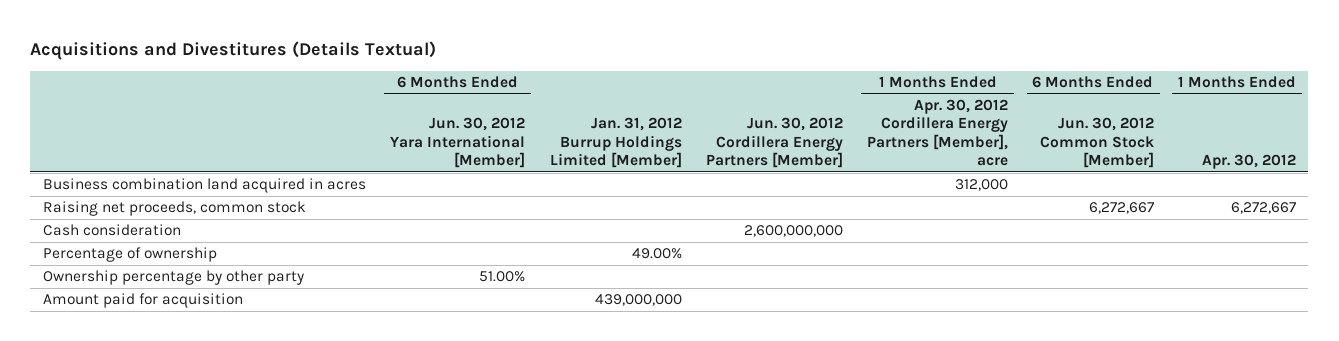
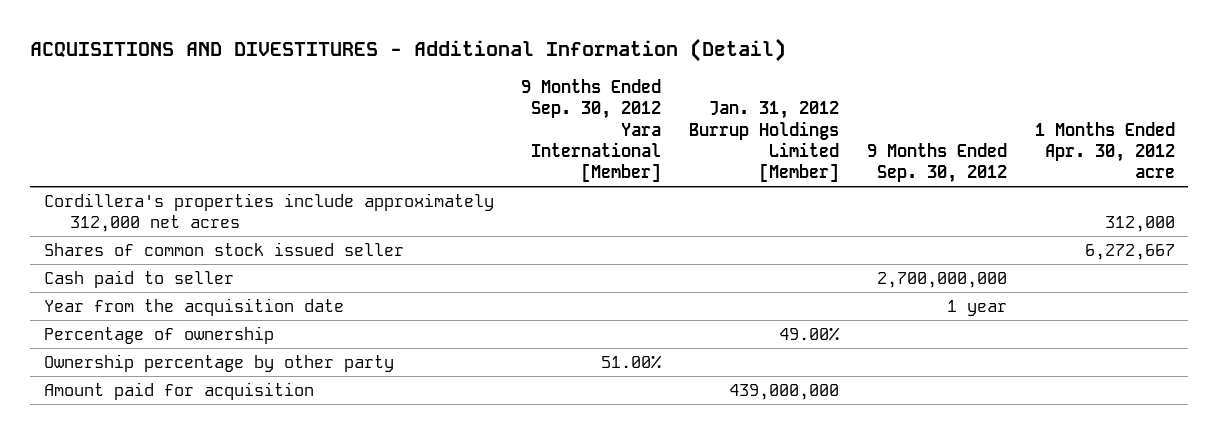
- Acquisitions and Divestitures (Details Textual)
+ ACQUISITIONS AND DIVESTITURES - Additional Information (Detail)
- | 6 Months Ended Jun. 30, 2012 Yara International [Member] | Jan. 31, 2012 Burrup Holdings Limited [Member] | Jun. 30, 2012 Cordillera Energy Partners [Member] | 1 Months Ended Apr. 30, 2012 Cordillera Energy Partners [Member], acre | 6 Months Ended Jun. 30, 2012 Common Stock [Member] | 1 Months Ended Apr. 30, 2012
+ | 9 Months Ended Sep. 30, 2012 Yara International [Member] | Jan. 31, 2012 Burrup Holdings Limited [Member] | 9 Months Ended Sep. 30, 2012 | 1 Months Ended Apr. 30, 2012 acre
- Business combination land acquired in acres | | | | 312,000 | |
- Raising net proceeds, common stock | | | | | 6,272,667 | 6,272,667
- Cash consideration | | | 2,600,000,000 | | |
+ Cordillera's properties include approximately 312,000 net acres | | | | 312,000
+ Shares of common stock issued seller | | | | 6,272,667
+ Cash paid to seller | | | 2,700,000,000 |
+ Year from the acquisition date | | | 1 year |

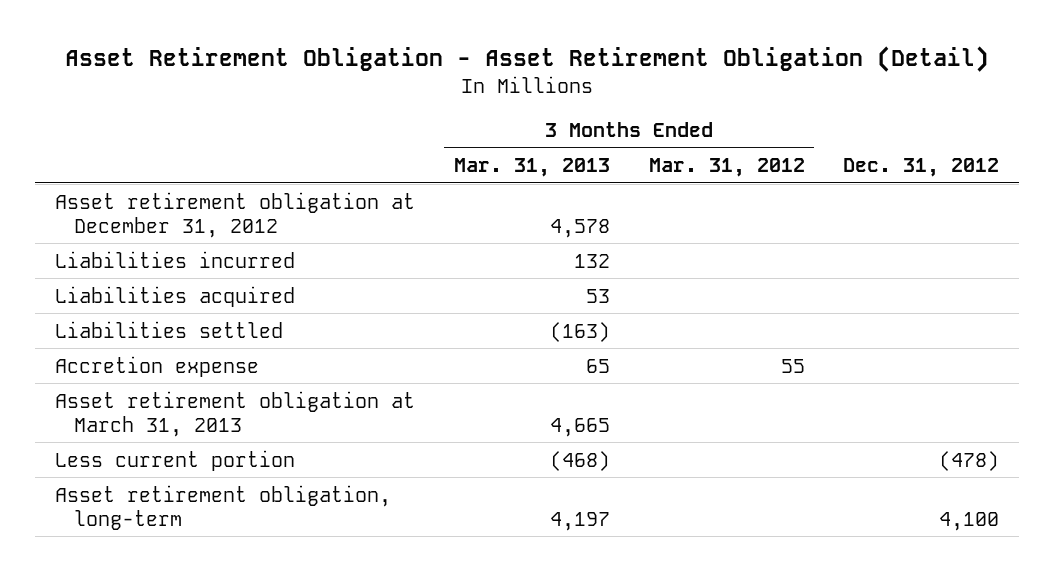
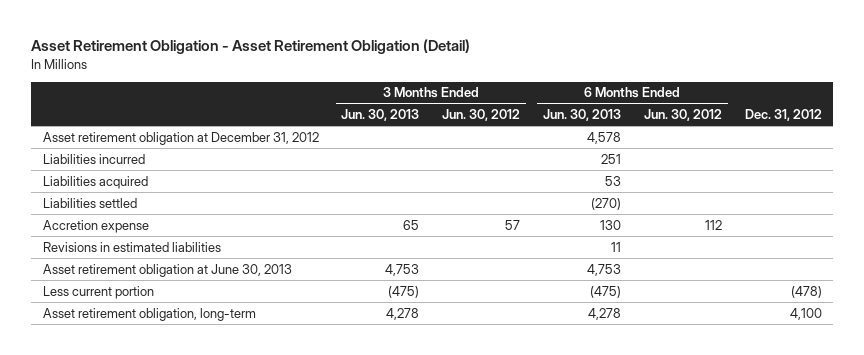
- | 3 Months Ended Mar. 31, 2013 | 3 Months Ended Mar. 31, 2012 | Dec. 31, 2012
+ | 3 Months Ended Jun. 30, 2013 | 3 Months Ended Jun. 30, 2012 | 6 Months Ended Jun. 30, 2013 | 6 Months Ended Jun. 30, 2012 | Dec. 31, 2012
- Asset retirement obligation at March 31, 2013 | 4,665 | |
+ Revisions in estimated liabilities | | | 11 | |
+ Asset retirement obligation at June 30, 2013 | 4,753 | | 4,753 | |

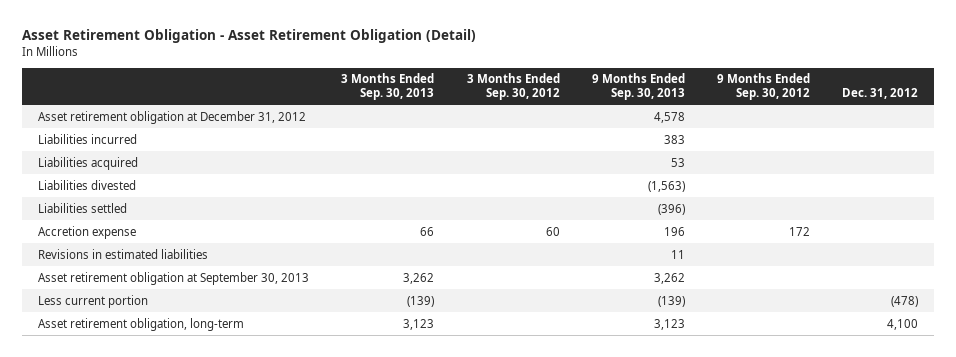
- | 3 Months Ended Jun. 30, 2013 | 3 Months Ended Jun. 30, 2012 | 6 Months Ended Jun. 30, 2013 | 6 Months Ended Jun. 30, 2012 | Dec. 31, 2012
+ | 3 Months Ended Sep. 30, 2013 | 3 Months Ended Sep. 30, 2012 | 9 Months Ended Sep. 30, 2013 | 9 Months Ended Sep. 30, 2012 | Dec. 31, 2012
+ Liabilities divested | | | (1,563) | |
- Asset retirement obligation at June 30, 2013 | 4,753 | | 4,753 | |
+ Asset retirement obligation at September 30, 2013 | 3,262 | | 3,262 | |

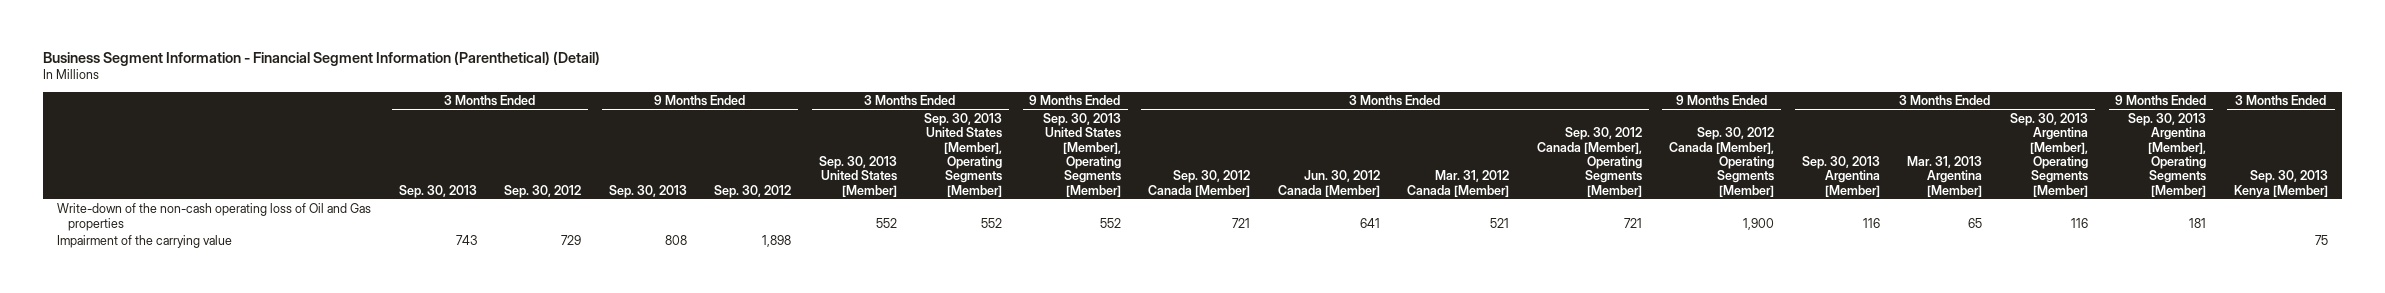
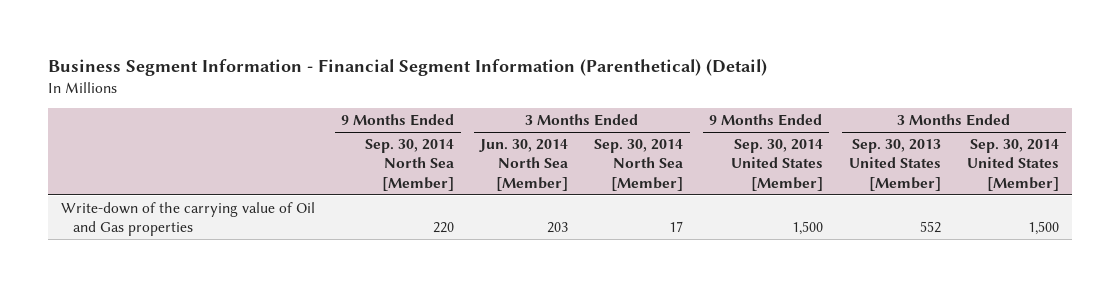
- | 3 Months Ended Sep. 30, 2013 | 3 Months Ended Sep. 30, 2012 | 9 Months Ended Sep. 30, 2013 | 9 Months Ended Sep. 30, 2012 | 3 Months Ended Sep. 30, 2013 United States [Member] | 3 Months Ended Sep. 30, 2013 United States [Member], Operating Segments [Member] | 9 Months Ended Sep. 30, 2013 United States [Member], Operating Segments [Member] | 3 Months Ended Sep. 30, 2012 Canada [Member] | 3 Months Ended Jun. 30, 2012 Canada [Member] | 3 Months Ended Mar. 31, 2012 Canada [Member] | 3 Months Ended Sep. 30, 2012 Canada [Member], Operating Segments [Member] | 9 Months Ended Sep. 30, 2012 Canada [Member], Operating Segments [Member] | 3 Months Ended Sep. 30, 2013 Argentina [Member] | 3 Months Ended Mar. 31, 2013 Argentina [Member] | 3 Months Ended Sep. 30, 2013 Argentina [Member], Operating Segments [Member] | 9 Months Ended Sep. 30, 2013 Argentina [Member], Operating Segments [Member] | 3 Months Ended Sep. 30, 2013 Kenya [Member]
+ | 9 Months Ended Sep. 30, 2014 North Sea [Member] | 3 Months Ended Jun. 30, 2014 North Sea [Member] | 3 Months Ended Sep. 30, 2014 North Sea [Member] | 9 Months Ended Sep. 30, 2014 United States [Member] | 3 Months Ended Sep. 30, 2013 United States [Member] | 3 Months Ended Sep. 30, 2014 United States [Member]
- Write-down of the non-cash operating loss of Oil and Gas properties | | | | | 552 | 552 | 552 | 721 | 641 | 521 | 721 | 1,900 | 116 | 65 | 116 | 181 |
- Impairment of the carrying value | 743 | 729 | 808 | 1,898 | | | | | | | | | | | | | 75
+ Write-down of the carrying value of Oil and Gas properties | 220 | 203 | 17 | 1,500 | 552 | 1,500

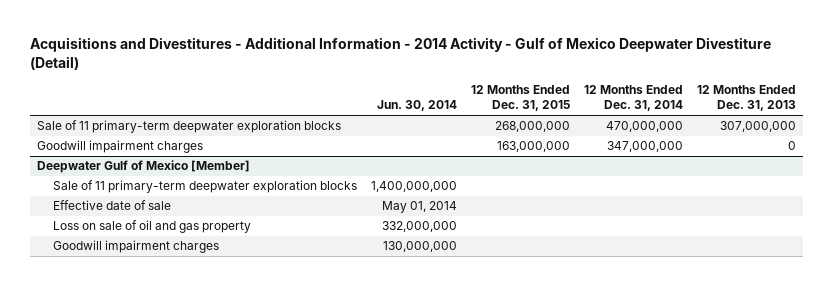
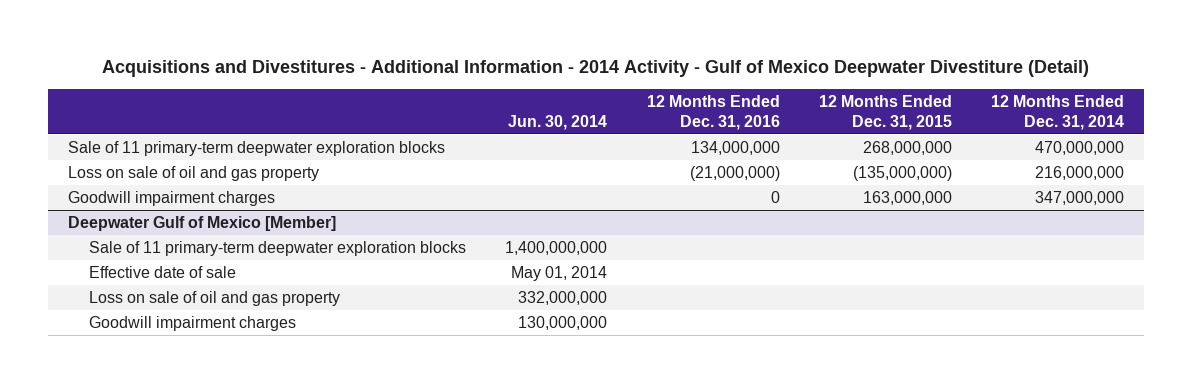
- | Jun. 30, 2014 | 12 Months Ended Dec. 31, 2015 | 12 Months Ended Dec. 31, 2014 | 12 Months Ended Dec. 31, 2013
+ | Jun. 30, 2014 | 12 Months Ended Dec. 31, 2016 | 12 Months Ended Dec. 31, 2015 | 12 Months Ended Dec. 31, 2014
+ Loss on sale of oil and gas property | | (21,000,000) | (135,000,000) | 216,000,000

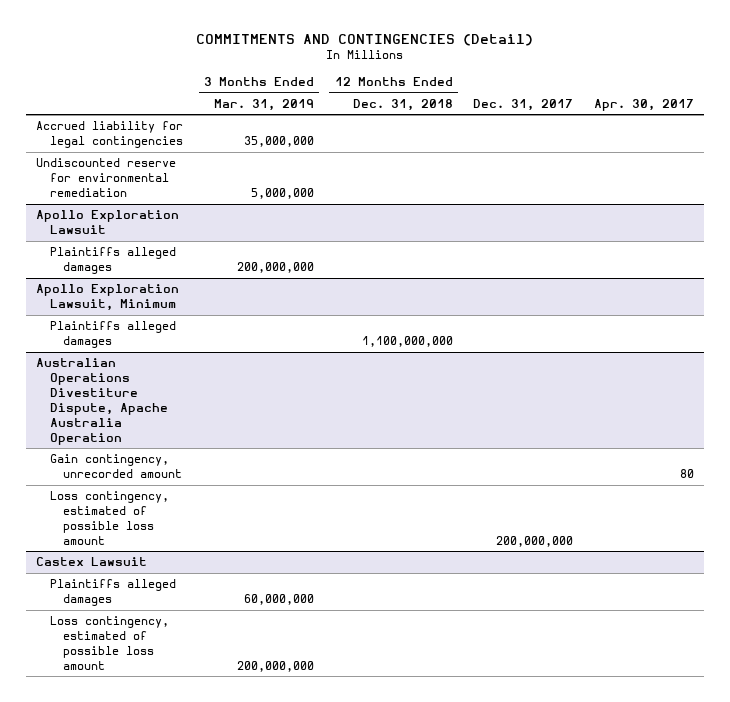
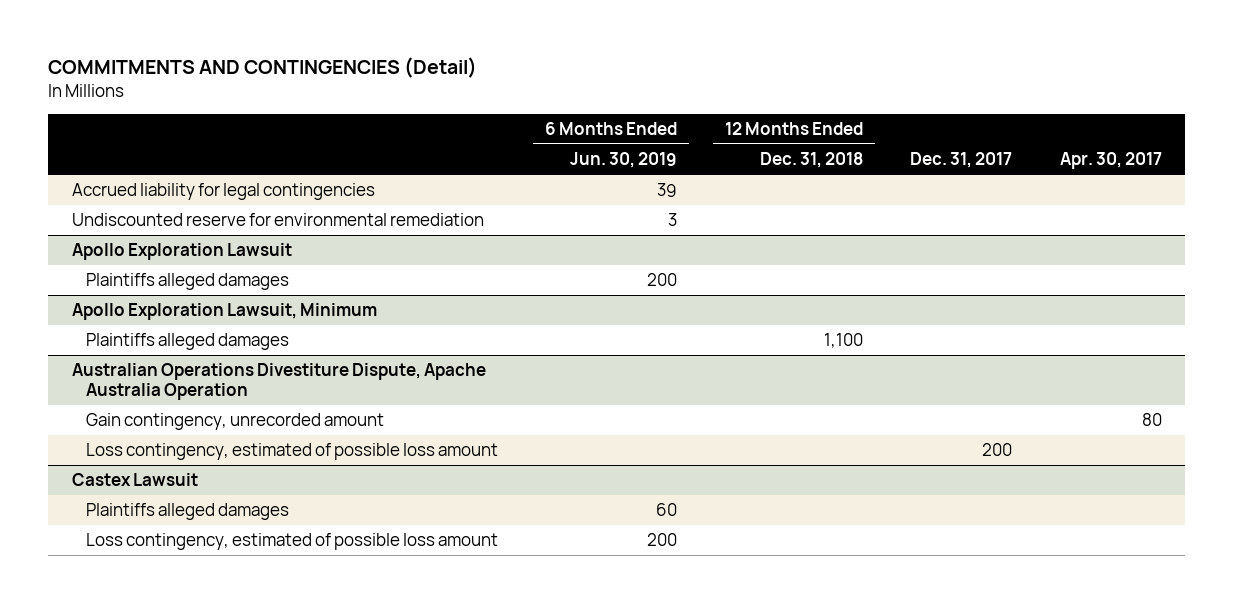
- | 3 Months Ended Mar. 31, 2019 | 12 Months Ended Dec. 31, 2018 | Dec. 31, 2017 | Apr. 30, 2017
+ | 6 Months Ended Jun. 30, 2019 | 12 Months Ended Dec. 31, 2018 | Dec. 31, 2017 | Apr. 30, 2017
@ Apollo Exploration Lawsuit, Minimum
- Plaintiffs alleged damages | | 1,100,000,000 | |
+ Plaintiffs alleged damages | | 1,100 | |
@ Australian Operations Divestiture Dispute, Apache Australia Operation
- Loss contingency, estimated of possible loss amount | | | 200,000,000 |
+ Loss contingency, estimated of possible loss amount | | | 200 |

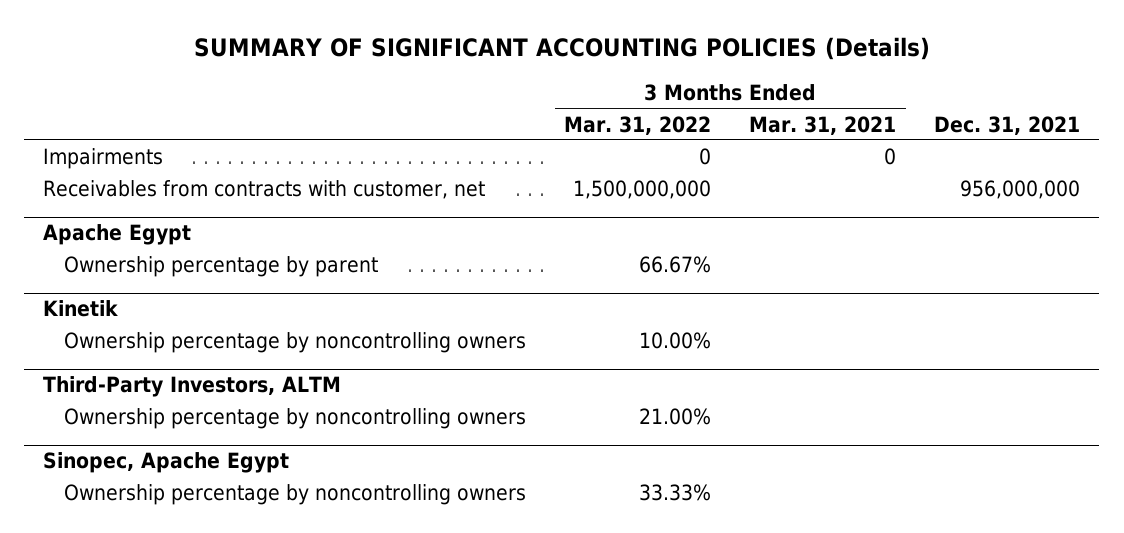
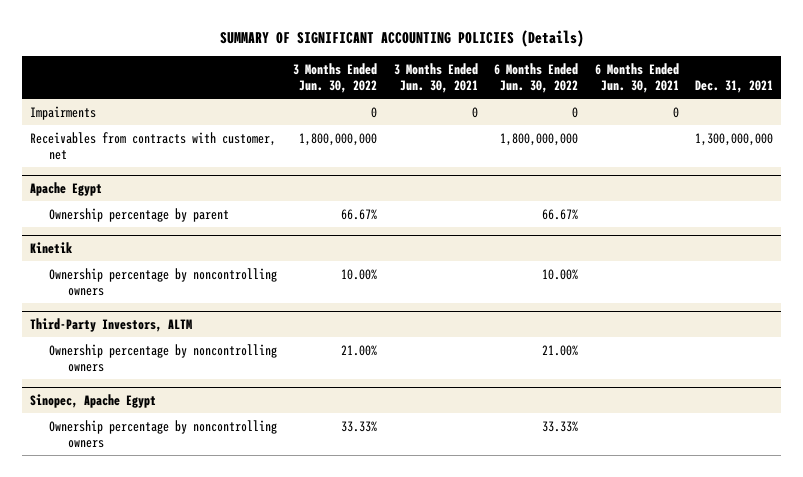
- | 3 Months Ended Mar. 31, 2022 | 3 Months Ended Mar. 31, 2021 | Dec. 31, 2021
+ | 3 Months Ended Jun. 30, 2022 | 3 Months Ended Jun. 30, 2021 | 6 Months Ended Jun. 30, 2022 | 6 Months Ended Jun. 30, 2021 | Dec. 31, 2021
- Receivables from contracts with customer, net | 1,500,000,000 | | 956,000,000
+ Receivables from contracts with customer, net | 1,800,000,000 | | 1,800,000,000 | | 1,300,000,000

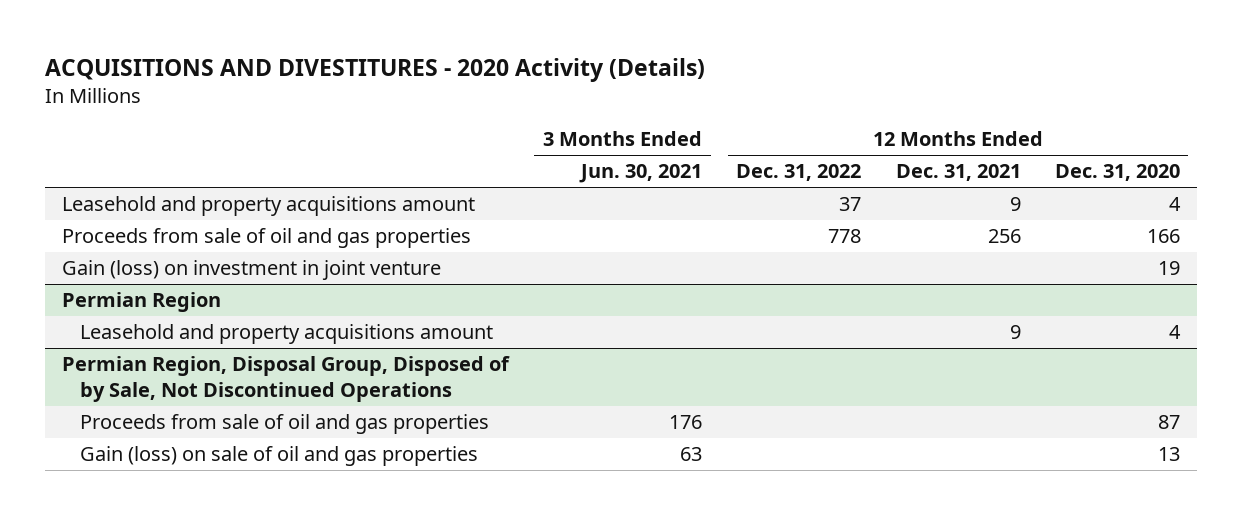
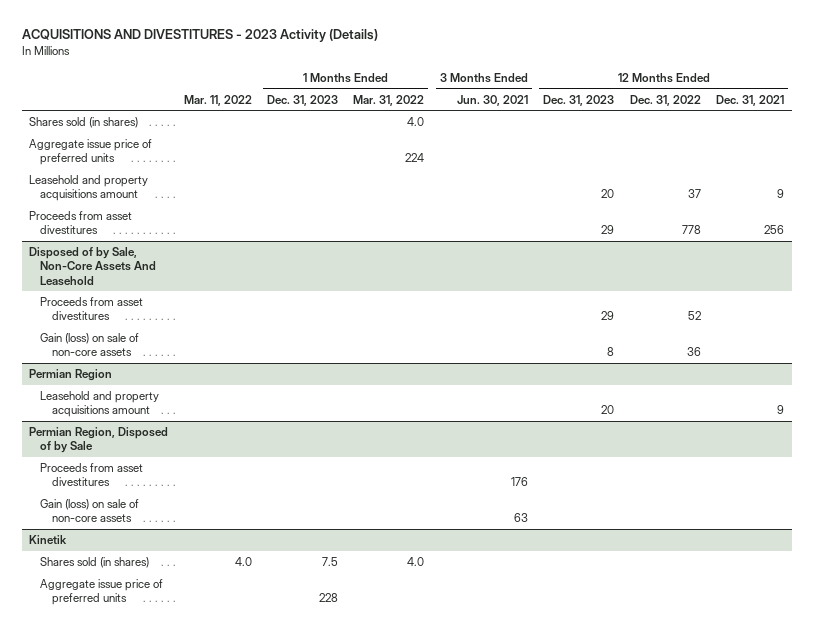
- ACQUISITIONS AND DIVESTITURES - 2020 Activity (Details)
+ ACQUISITIONS AND DIVESTITURES - 2023 Activity (Details)
- | 3 Months Ended Jun. 30, 2021 | 12 Months Ended Dec. 31, 2022 | 12 Months Ended Dec. 31, 2021 | 12 Months Ended Dec. 31, 2020
+ | Mar. 11, 2022 | 1 Months Ended Dec. 31, 2023 | 1 Months Ended Mar. 31, 2022 | 3 Months Ended Jun. 30, 2021 | 12 Months Ended Dec. 31, 2023 | 12 Months Ended Dec. 31, 2022 | 12 Months Ended Dec. 31, 2021
+ Shares sold (in shares) | | | 4.0 | | | |
+ Aggregate issue price of preferred units | | | 224 | | | |
- Proceeds from sale of oil and gas properties | | 778 | 256 | 166
- Gain (loss) on investment in joint venture | | | | 19
+ Proceeds from asset divestitures | | | | | 29 | 778 | 256
+ Disposed of by Sale, Non-Core Assets And Leasehold
+ Proceeds from asset divestitures | | | | | 29 | 52 |
+ Gain (loss) on sale of non-core assets | | | | | 8 | 36 |
- Permian Region, Disposal Group, Disposed of by Sale, Not Discontinued Operations
- Proceeds from sale of oil and gas properties | 176 | | | 87
- Gain (loss) on sale of oil and gas properties | 63 | | | 13
+ Permian Region, Disposed of by Sale
+ Proceeds from asset divestitures | | | | 176 | | |
+ Gain (loss) on sale of non-core assets | | | | 63 | | |
+ Kinetik
+ Shares sold (in shares) | 4.0 | 7.5 | 4.0 | | | |
+ Aggregate issue price of preferred units | | 228 | | | | |

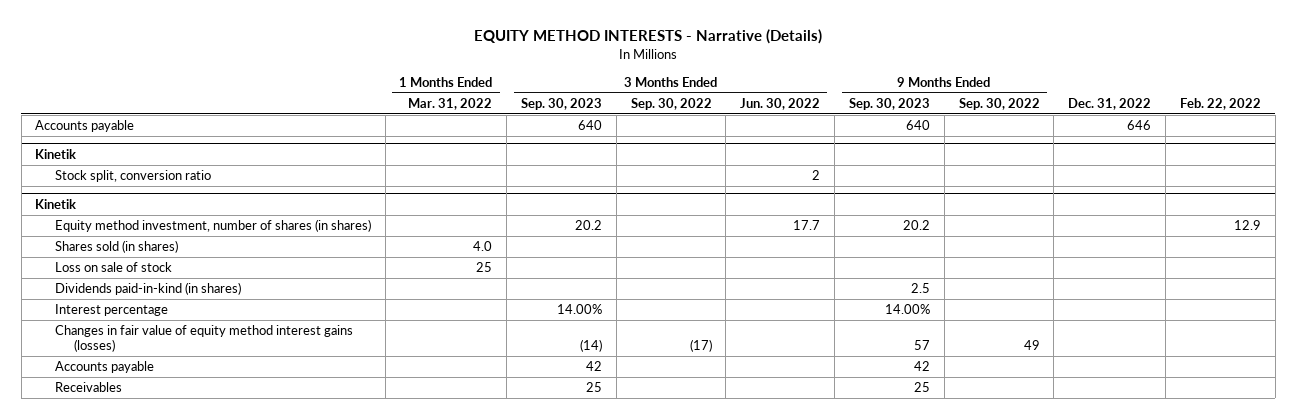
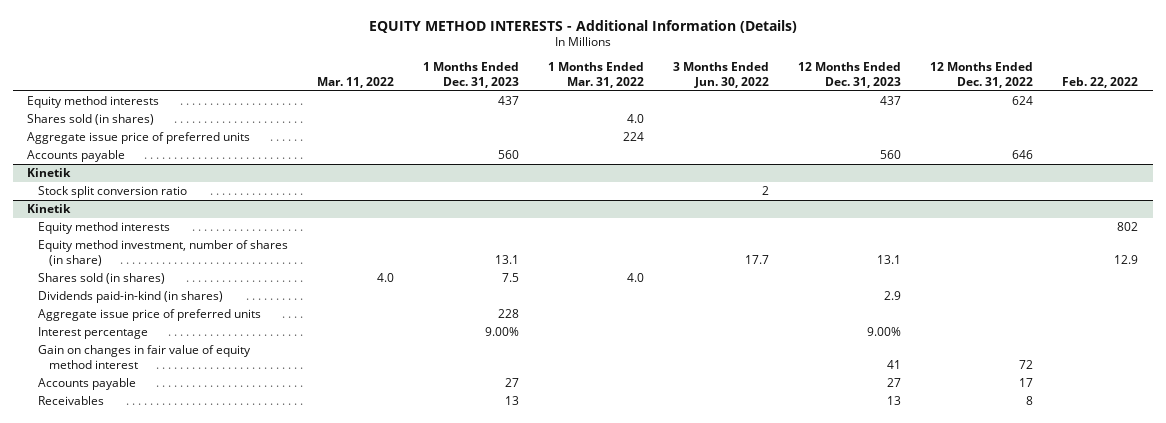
- EQUITY METHOD INTERESTS - Narrative (Details)
+ EQUITY METHOD INTERESTS - Additional Information (Details)
- | 1 Months Ended Mar. 31, 2022 | 3 Months Ended Sep. 30, 2023 | 3 Months Ended Sep. 30, 2022 | 3 Months Ended Jun. 30, 2022 | 9 Months Ended Sep. 30, 2023 | 9 Months Ended Sep. 30, 2022 | Dec. 31, 2022 | Feb. 22, 2022
+ | Mar. 11, 2022 | 1 Months Ended Dec. 31, 2023 | 1 Months Ended Mar. 31, 2022 | 3 Months Ended Jun. 30, 2022 | 12 Months Ended Dec. 31, 2023 | 12 Months Ended Dec. 31, 2022 | Feb. 22, 2022
+ Equity method interests | | 437 | | | 437 | 624 |
+ Shares sold (in shares) | | | 4.0 | | | |
+ Aggregate issue price of preferred units | | | 224 | | | |
@ Kinetik
- Stock split, conversion ratio | | | | 2 | | | |
+ Stock split conversion ratio | | | | 2 | | |
- Equity method investment, number of shares (in shares) | | 20.2 | | 17.7 | 20.2 | | | 12.9
+ Equity method interests | | | | | | | 802
+ Equity method investment, number of shares (in share) | | 13.1 | | 17.7 | 13.1 | | 12.9
- Loss on sale of stock | 25 | | | | | | |
+ Aggregate issue price of preferred units | | 228 | | | | |
- Changes in fair value of equity method interest gains (losses) | | (14) | (17) | | 57 | 49 | |
+ Gain on changes in fair value of equity method interest | | | | | 41 | 72 |

